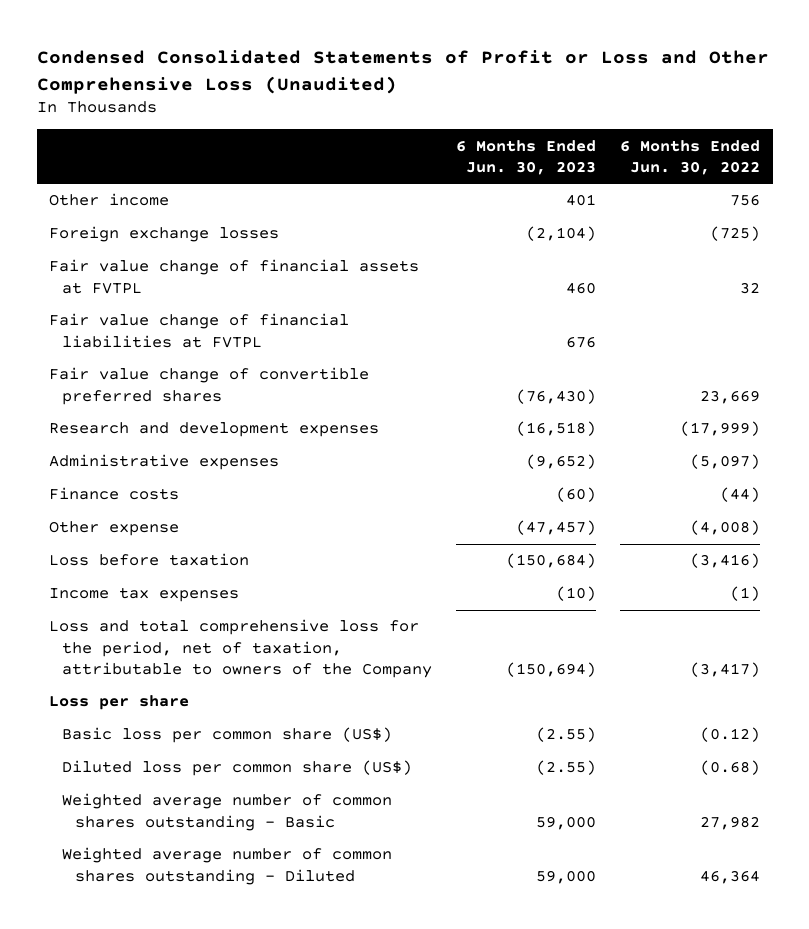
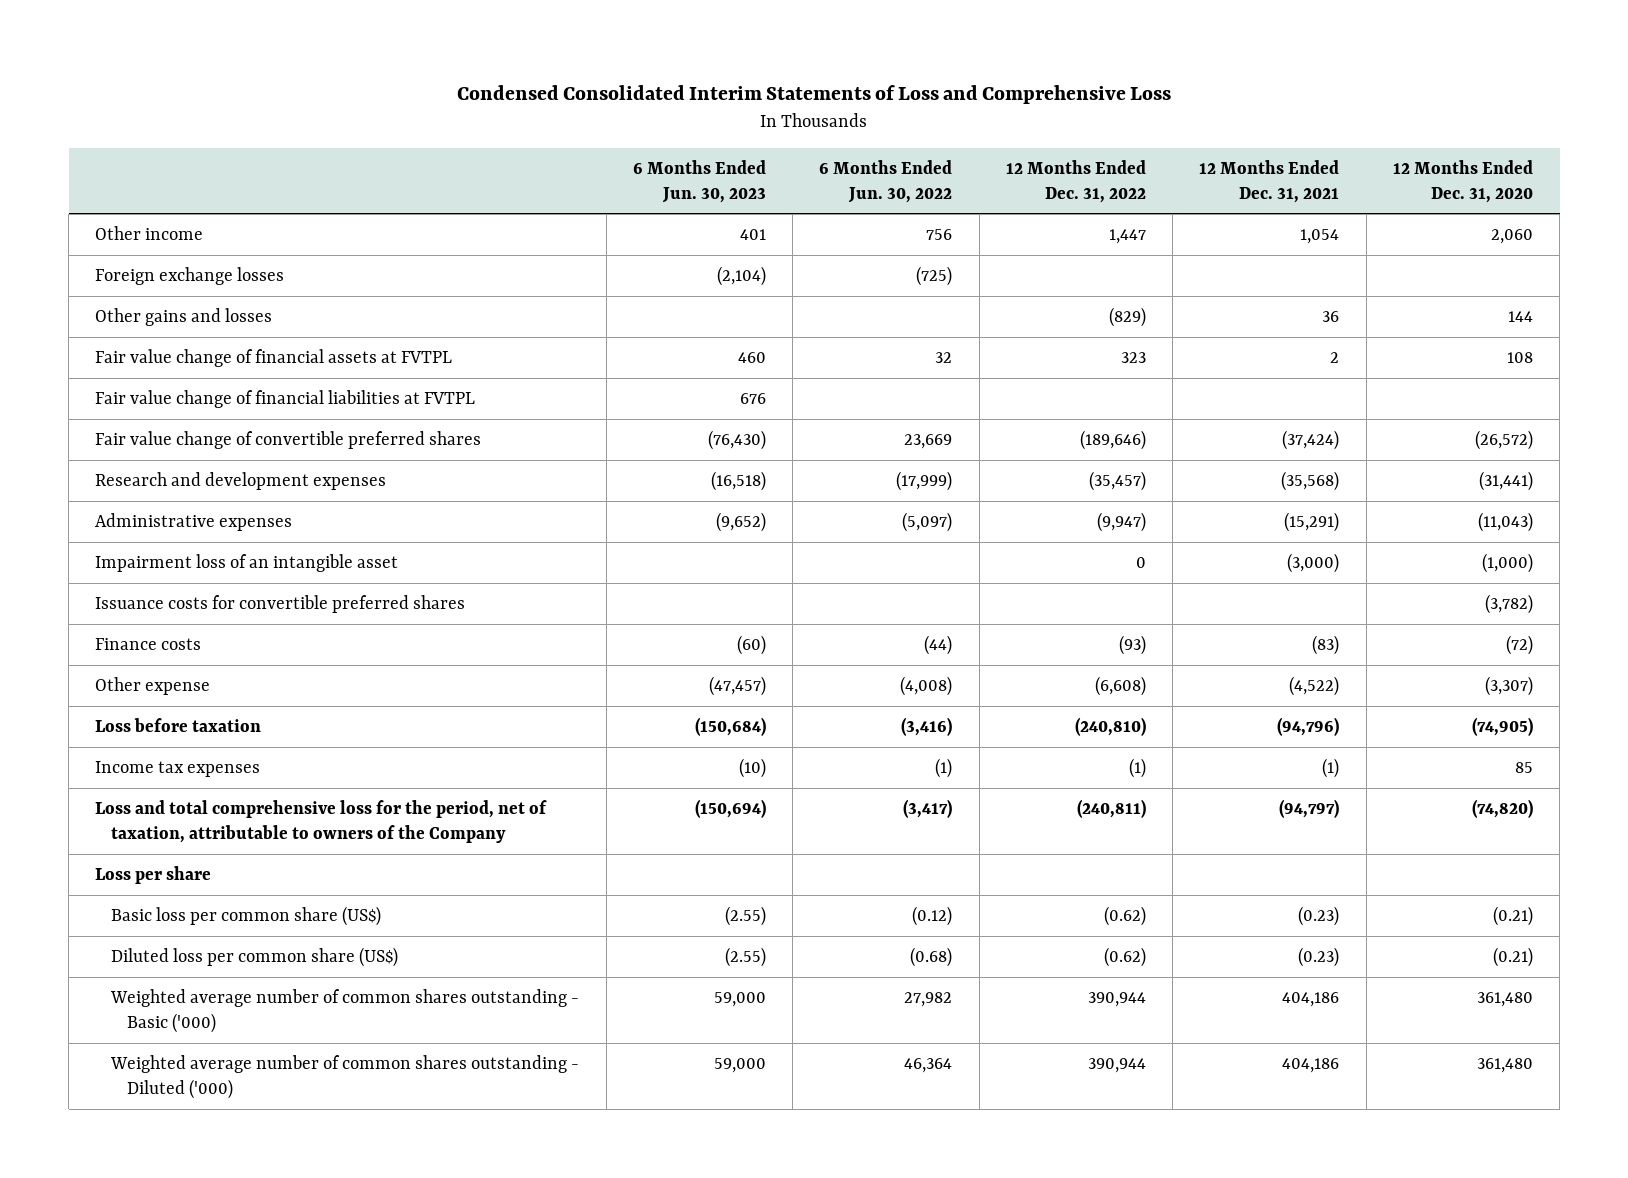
- Condensed Consolidated Statements of Profit or Loss and Other Comprehensive Loss (Unaudited)
+ Condensed Consolidated Interim Statements of Loss and Comprehensive Loss
- | 6 Months Ended Jun. 30, 2023 | 6 Months Ended Jun. 30, 2022
+ | 6 Months Ended Jun. 30, 2023 | 6 Months Ended Jun. 30, 2022 | 12 Months Ended Dec. 31, 2022 | 12 Months Ended Dec. 31, 2021 | 12 Months Ended Dec. 31, 2020
+ Other gains and losses | | | (829) | 36 | 144
+ Impairment loss of an intangible asset | | | 0 | (3,000) | (1,000)
+ Issuance costs for convertible preferred shares | | | | | (3,782)
- Weighted average number of common shares outstanding - Basic | 59,000 | 27,982
- Weighted average number of common shares outstanding - Diluted | 59,000 | 46,364
+ Weighted average number of common shares outstanding - Basic ('000) | 59,000 | 27,982 | 390,944 | 404,186 | 361,480
+ Weighted average number of common shares outstanding - Diluted ('000) | 59,000 | 46,364 | 390,944 | 404,186 | 361,480

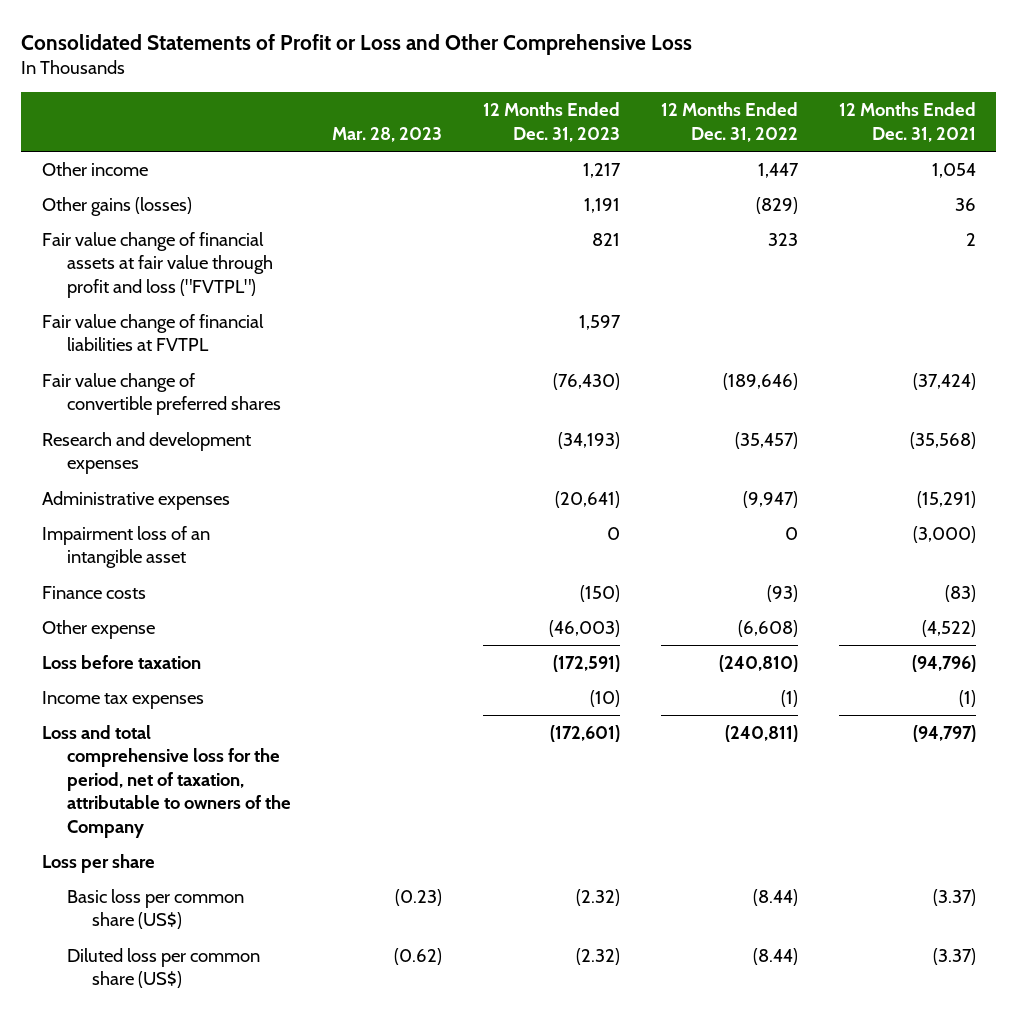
- Condensed Consolidated Interim Statements of Loss and Comprehensive Loss
+ Consolidated Statements of Profit or Loss and Other Comprehensive Loss
- | 6 Months Ended Jun. 30, 2023 | 6 Months Ended Jun. 30, 2022 | 12 Months Ended Dec. 31, 2022 | 12 Months Ended Dec. 31, 2021 | 12 Months Ended Dec. 31, 2020
+ | Mar. 28, 2023 | 12 Months Ended Dec. 31, 2023 | 12 Months Ended Dec. 31, 2022 | 12 Months Ended Dec. 31, 2021
- Foreign exchange losses | (2,104) | (725) | | |
- Other gains and losses | | | (829) | 36 | 144
- Fair value change of financial assets at FVTPL | 460 | 32 | 323 | 2 | 108
+ Other gains (losses) | | 1,191 | (829) | 36
+ Fair value change of financial assets at fair value through profit and loss ("FVTPL") | | 821 | 323 | 2
- Issuance costs for convertible preferred shares | | | | | (3,782)
- Basic loss per common share (US$) | (2.55) | (0.12) | (0.62) | (0.23) | (0.21)
- Diluted loss per common share (US$) | (2.55) | (0.68) | (0.62) | (0.23) | (0.21)
- Weighted average number of common shares outstanding - Basic ('000) | 59,000 | 27,982 | 390,944 | 404,186 | 361,480
- Weighted average number of common shares outstanding - Diluted ('000) | 59,000 | 46,364 | 390,944 | 404,186 | 361,480
+ Basic loss per common share (US$) | (0.23) | (2.32) | (8.44) | (3.37)
+ Diluted loss per common share (US$) | (0.62) | (2.32) | (8.44) | (3.37)

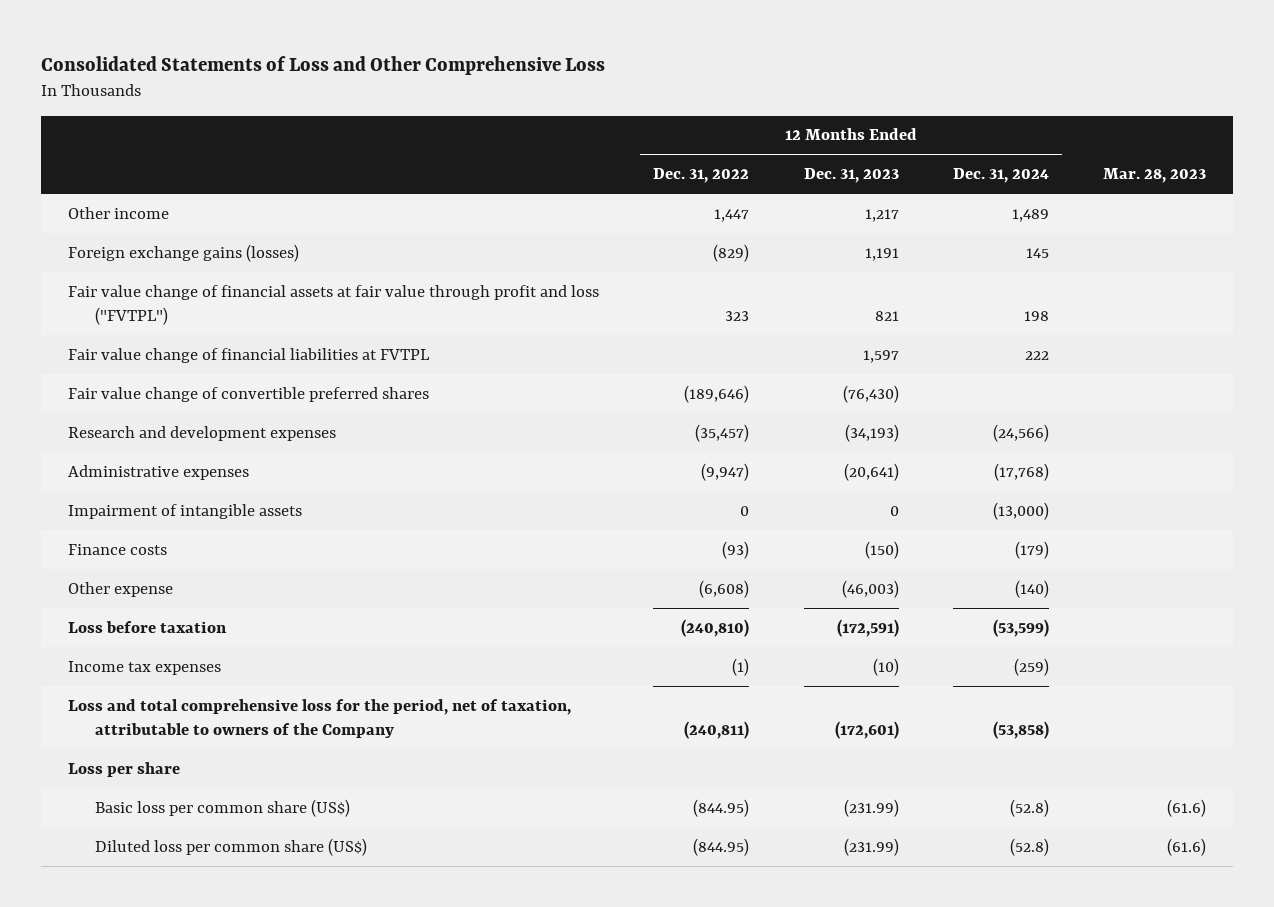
- Consolidated Statements of Profit or Loss and Other Comprehensive Loss
+ Consolidated Statements of Loss and Other Comprehensive Loss
- | Mar. 28, 2023 | 12 Months Ended Dec. 31, 2023 | 12 Months Ended Dec. 31, 2022 | 12 Months Ended Dec. 31, 2021
+ | 12 Months Ended Dec. 31, 2022 | 12 Months Ended Dec. 31, 2023 | 12 Months Ended Dec. 31, 2024 | Mar. 28, 2023
- Other gains (losses) | | 1,191 | (829) | 36
+ Foreign exchange gains (losses) | (829) | 1,191 | 145 |
- Impairment loss of an intangible asset | | 0 | 0 | (3,000)
+ Impairment of intangible assets | 0 | 0 | (13,000) |
- Basic loss per common share (US$) | (0.23) | (2.32) | (8.44) | (3.37)
- Diluted loss per common share (US$) | (0.62) | (2.32) | (8.44) | (3.37)
+ Basic loss per common share (US$) | (844.95) | (231.99) | (52.8) | (61.6)
+ Diluted loss per common share (US$) | (844.95) | (231.99) | (52.8) | (61.6)

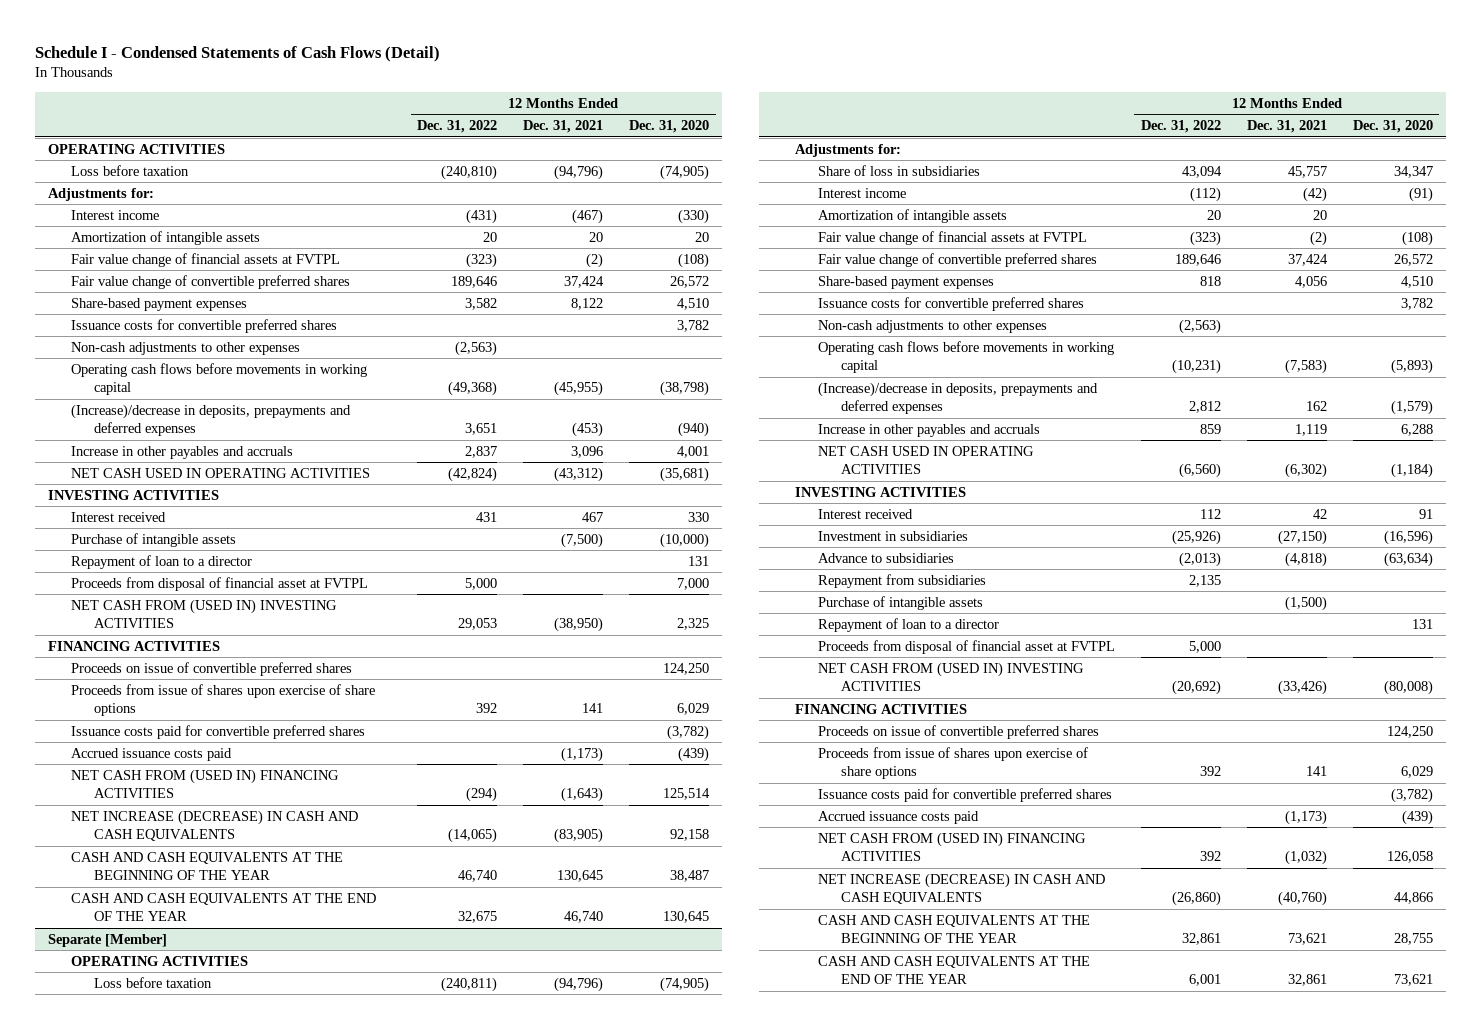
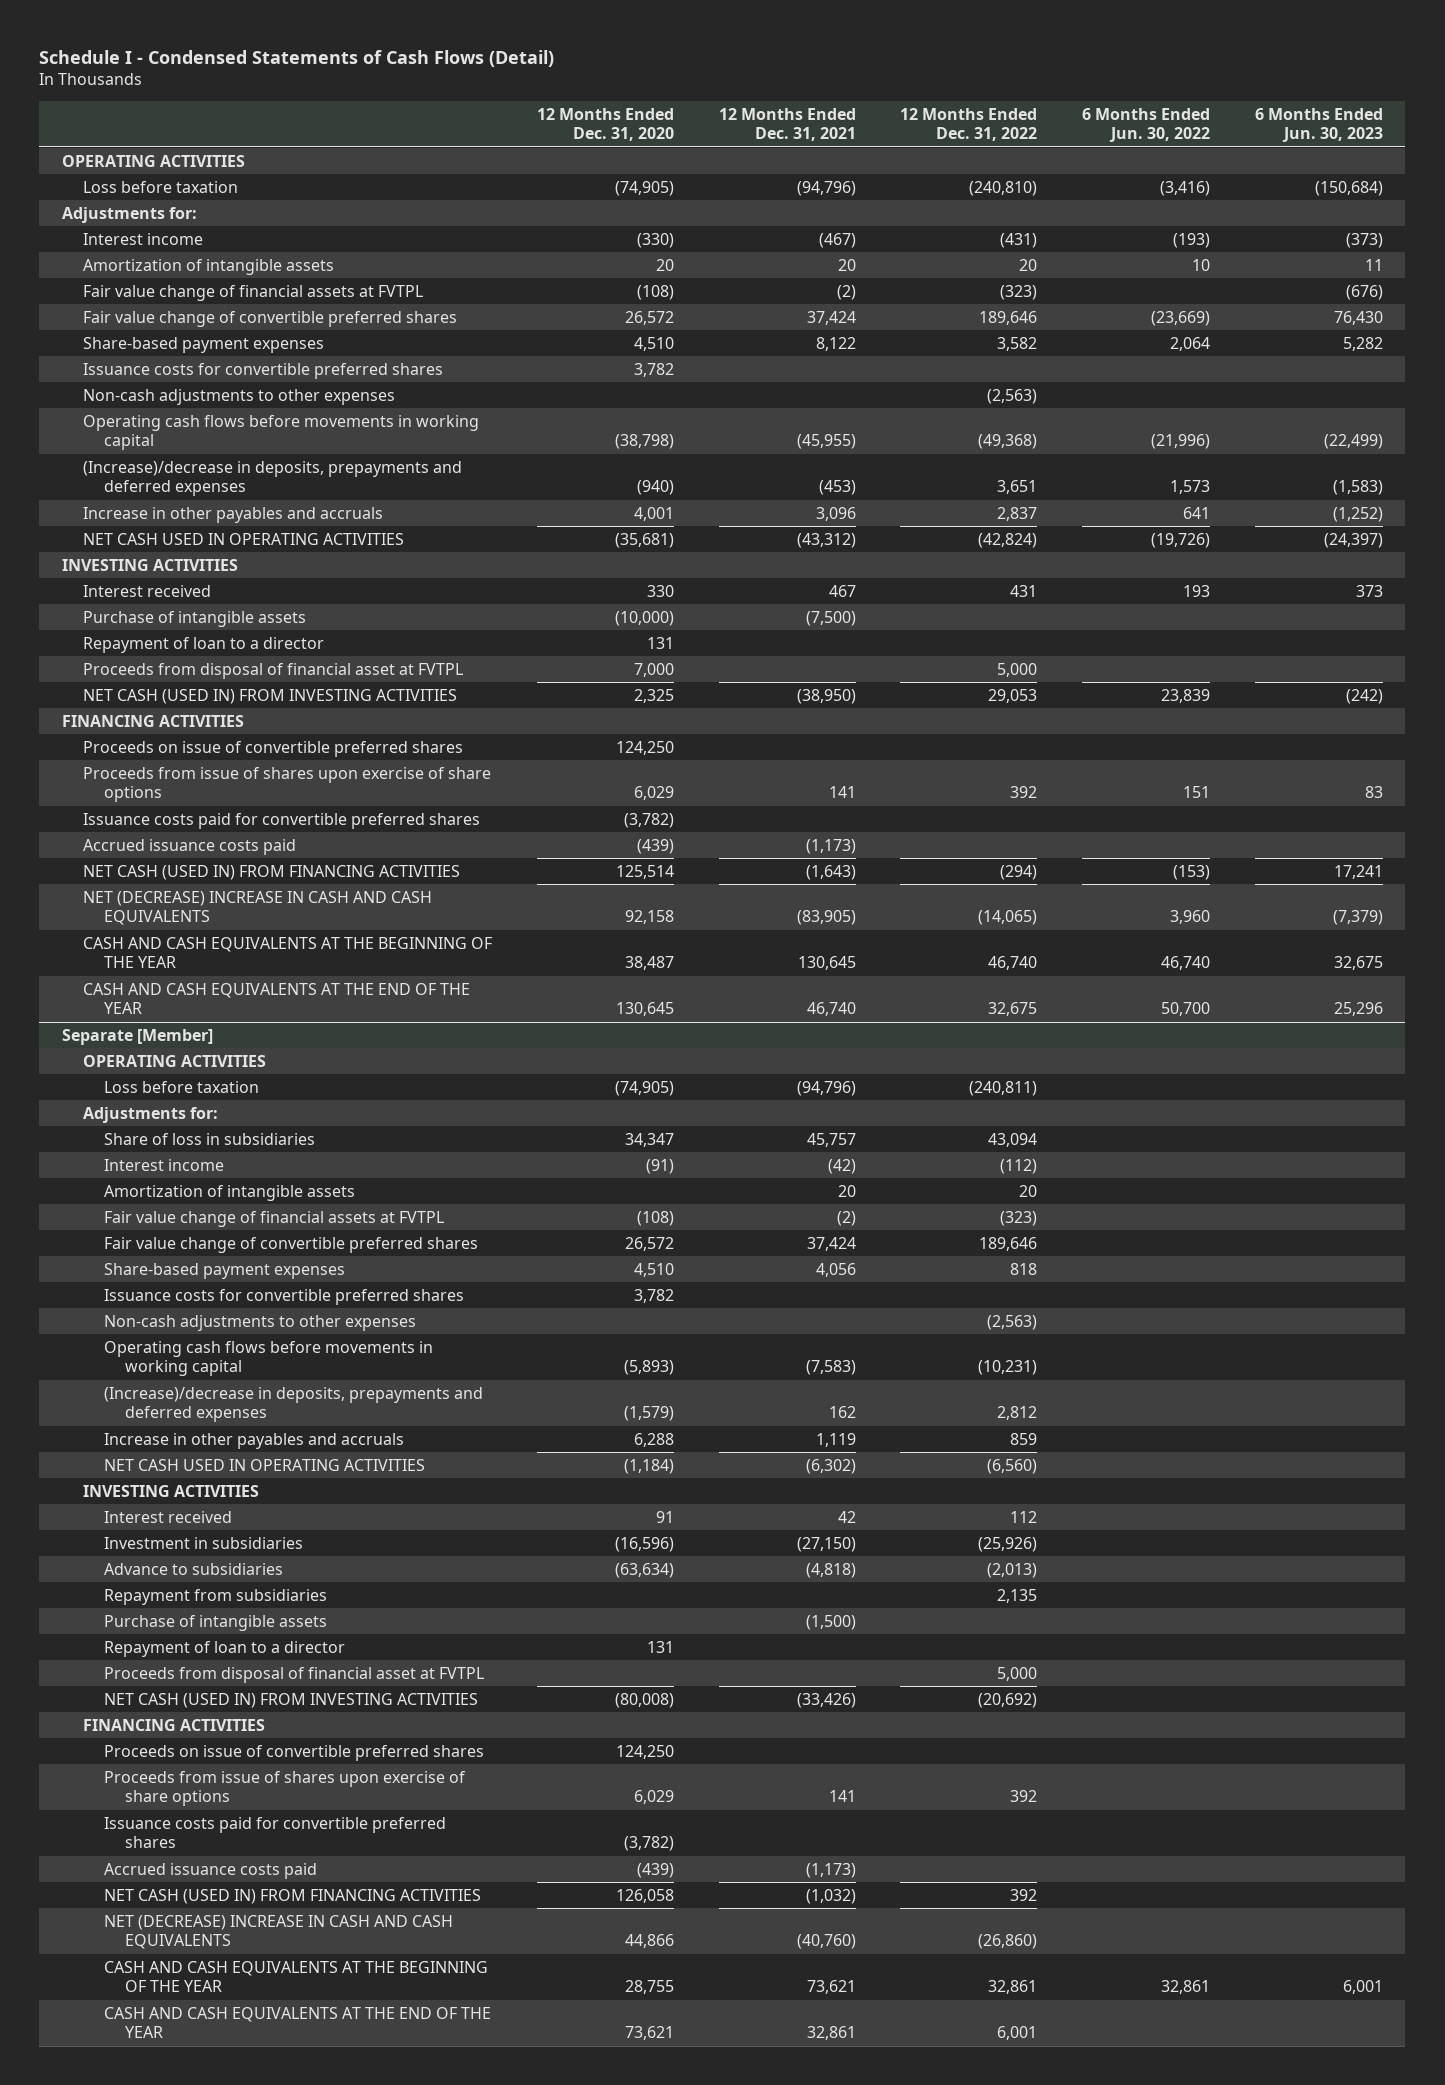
- | 12 Months Ended Dec. 31, 2022 | 12 Months Ended Dec. 31, 2021 | 12 Months Ended Dec. 31, 2020
+ | 12 Months Ended Dec. 31, 2020 | 12 Months Ended Dec. 31, 2021 | 12 Months Ended Dec. 31, 2022 | 6 Months Ended Jun. 30, 2022 | 6 Months Ended Jun. 30, 2023
- NET CASH FROM (USED IN) INVESTING ACTIVITIES | 29,053 | (38,950) | 2,325
+ NET CASH (USED IN) FROM INVESTING ACTIVITIES | 2,325 | (38,950) | 29,053 | 23,839 | (242)
- NET CASH FROM (USED IN) FINANCING ACTIVITIES | (294) | (1,643) | 125,514
- NET INCREASE (DECREASE) IN CASH AND CASH EQUIVALENTS | (14,065) | (83,905) | 92,158
+ NET CASH (USED IN) FROM FINANCING ACTIVITIES | 125,514 | (1,643) | (294) | (153) | 17,241
+ NET (DECREASE) INCREASE IN CASH AND CASH EQUIVALENTS | 92,158 | (83,905) | (14,065) | 3,960 | (7,379)
@ Separate [Member]
- NET CASH FROM (USED IN) INVESTING ACTIVITIES | (20,692) | (33,426) | (80,008)
+ NET CASH (USED IN) FROM INVESTING ACTIVITIES | (80,008) | (33,426) | (20,692) | |
- NET CASH FROM (USED IN) FINANCING ACTIVITIES | 392 | (1,032) | 126,058
- NET INCREASE (DECREASE) IN CASH AND CASH EQUIVALENTS | (26,860) | (40,760) | 44,866
+ NET CASH (USED IN) FROM FINANCING ACTIVITIES | 126,058 | (1,032) | 392 | |
+ NET (DECREASE) INCREASE IN CASH AND CASH EQUIVALENTS | 44,866 | (40,760) | (26,860) | |

